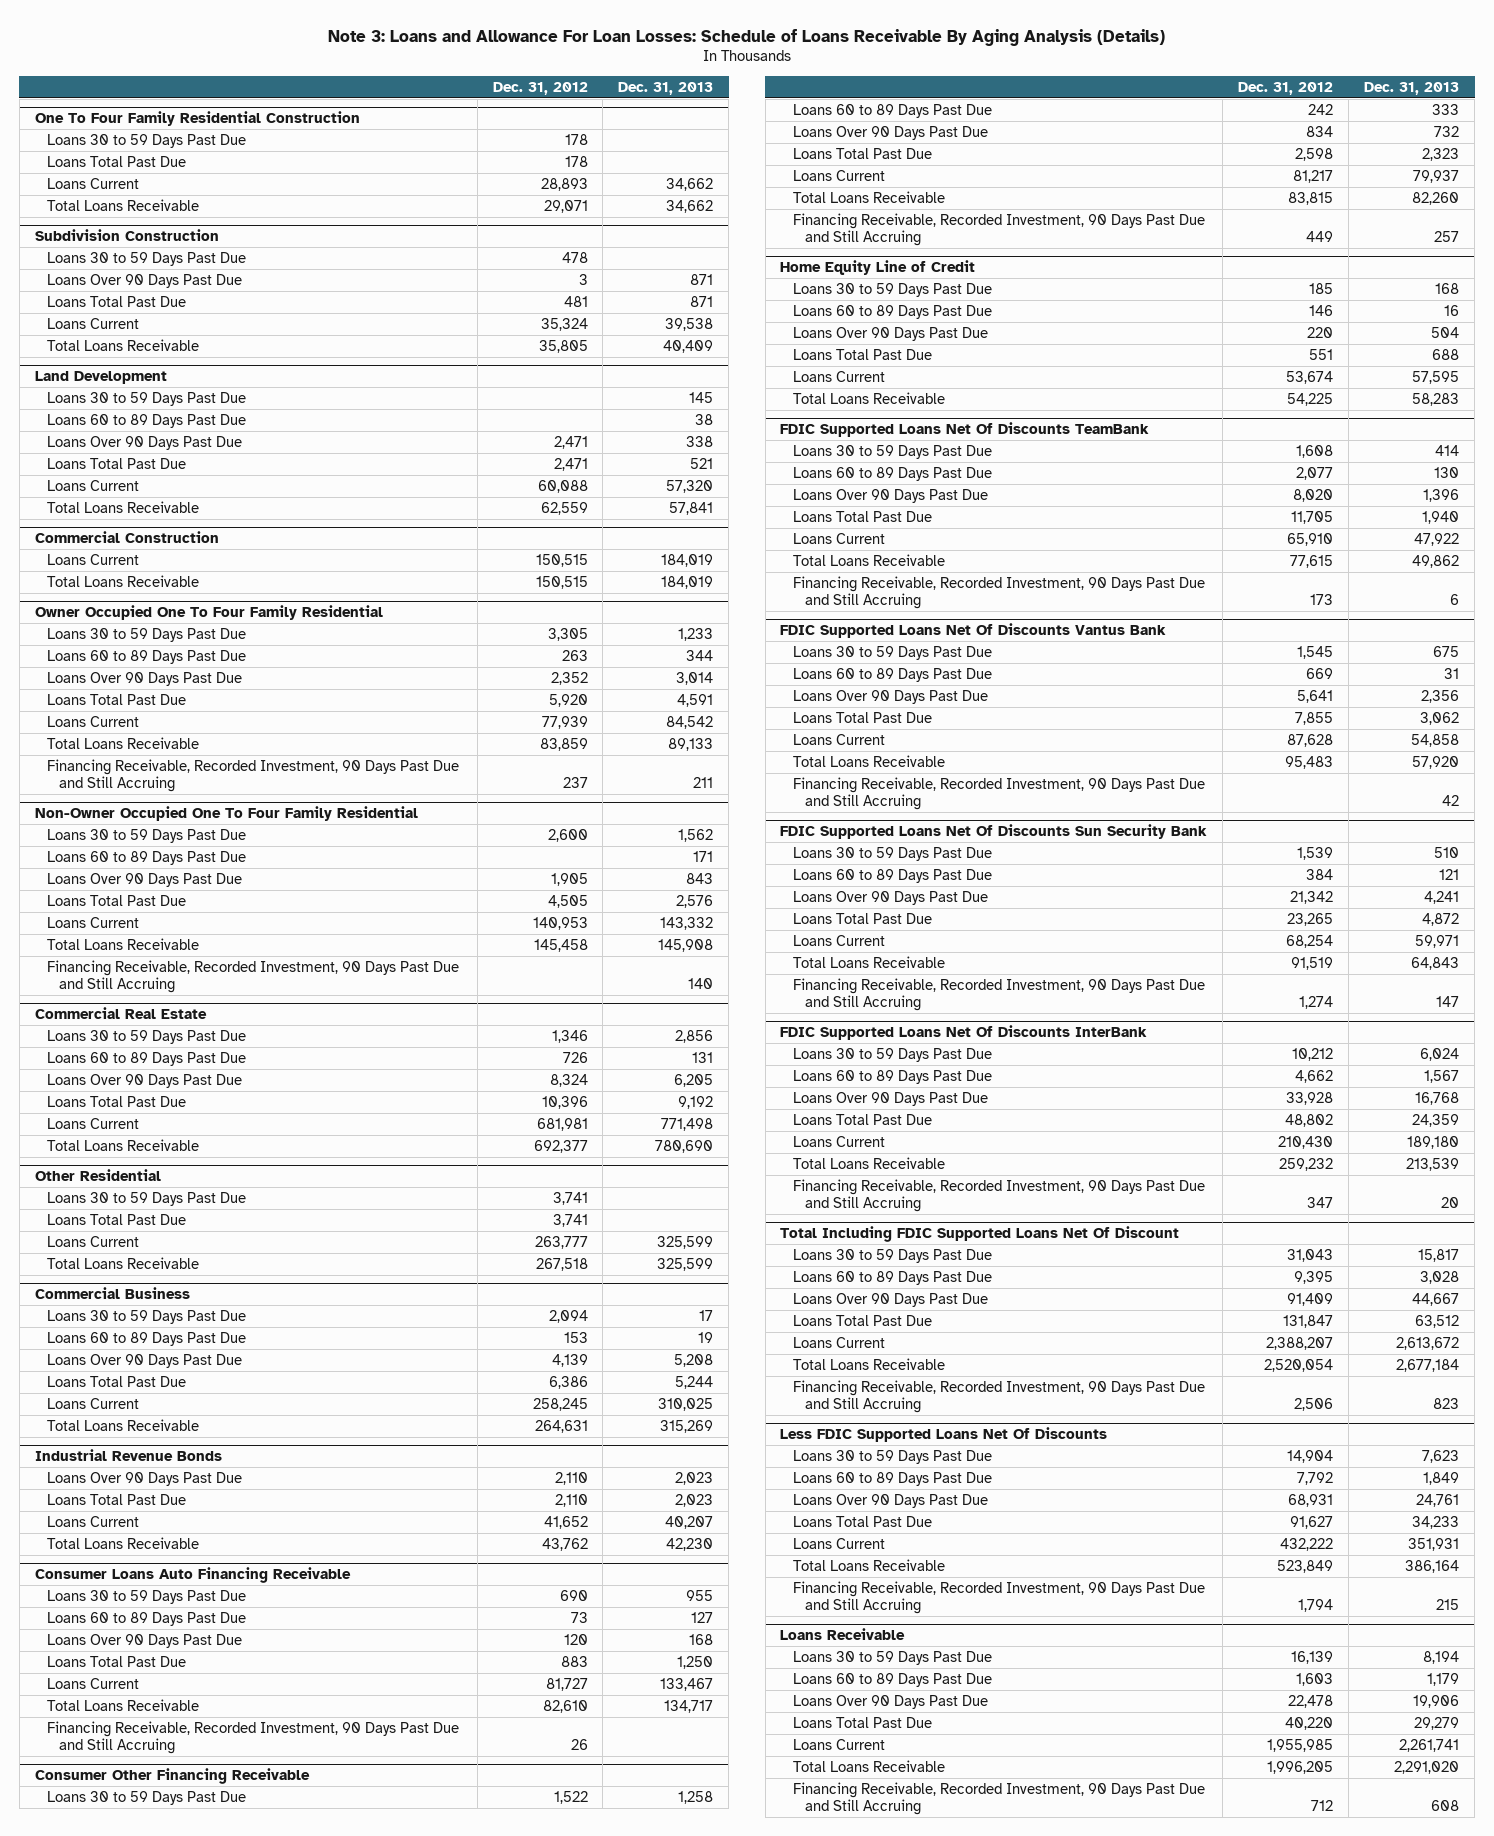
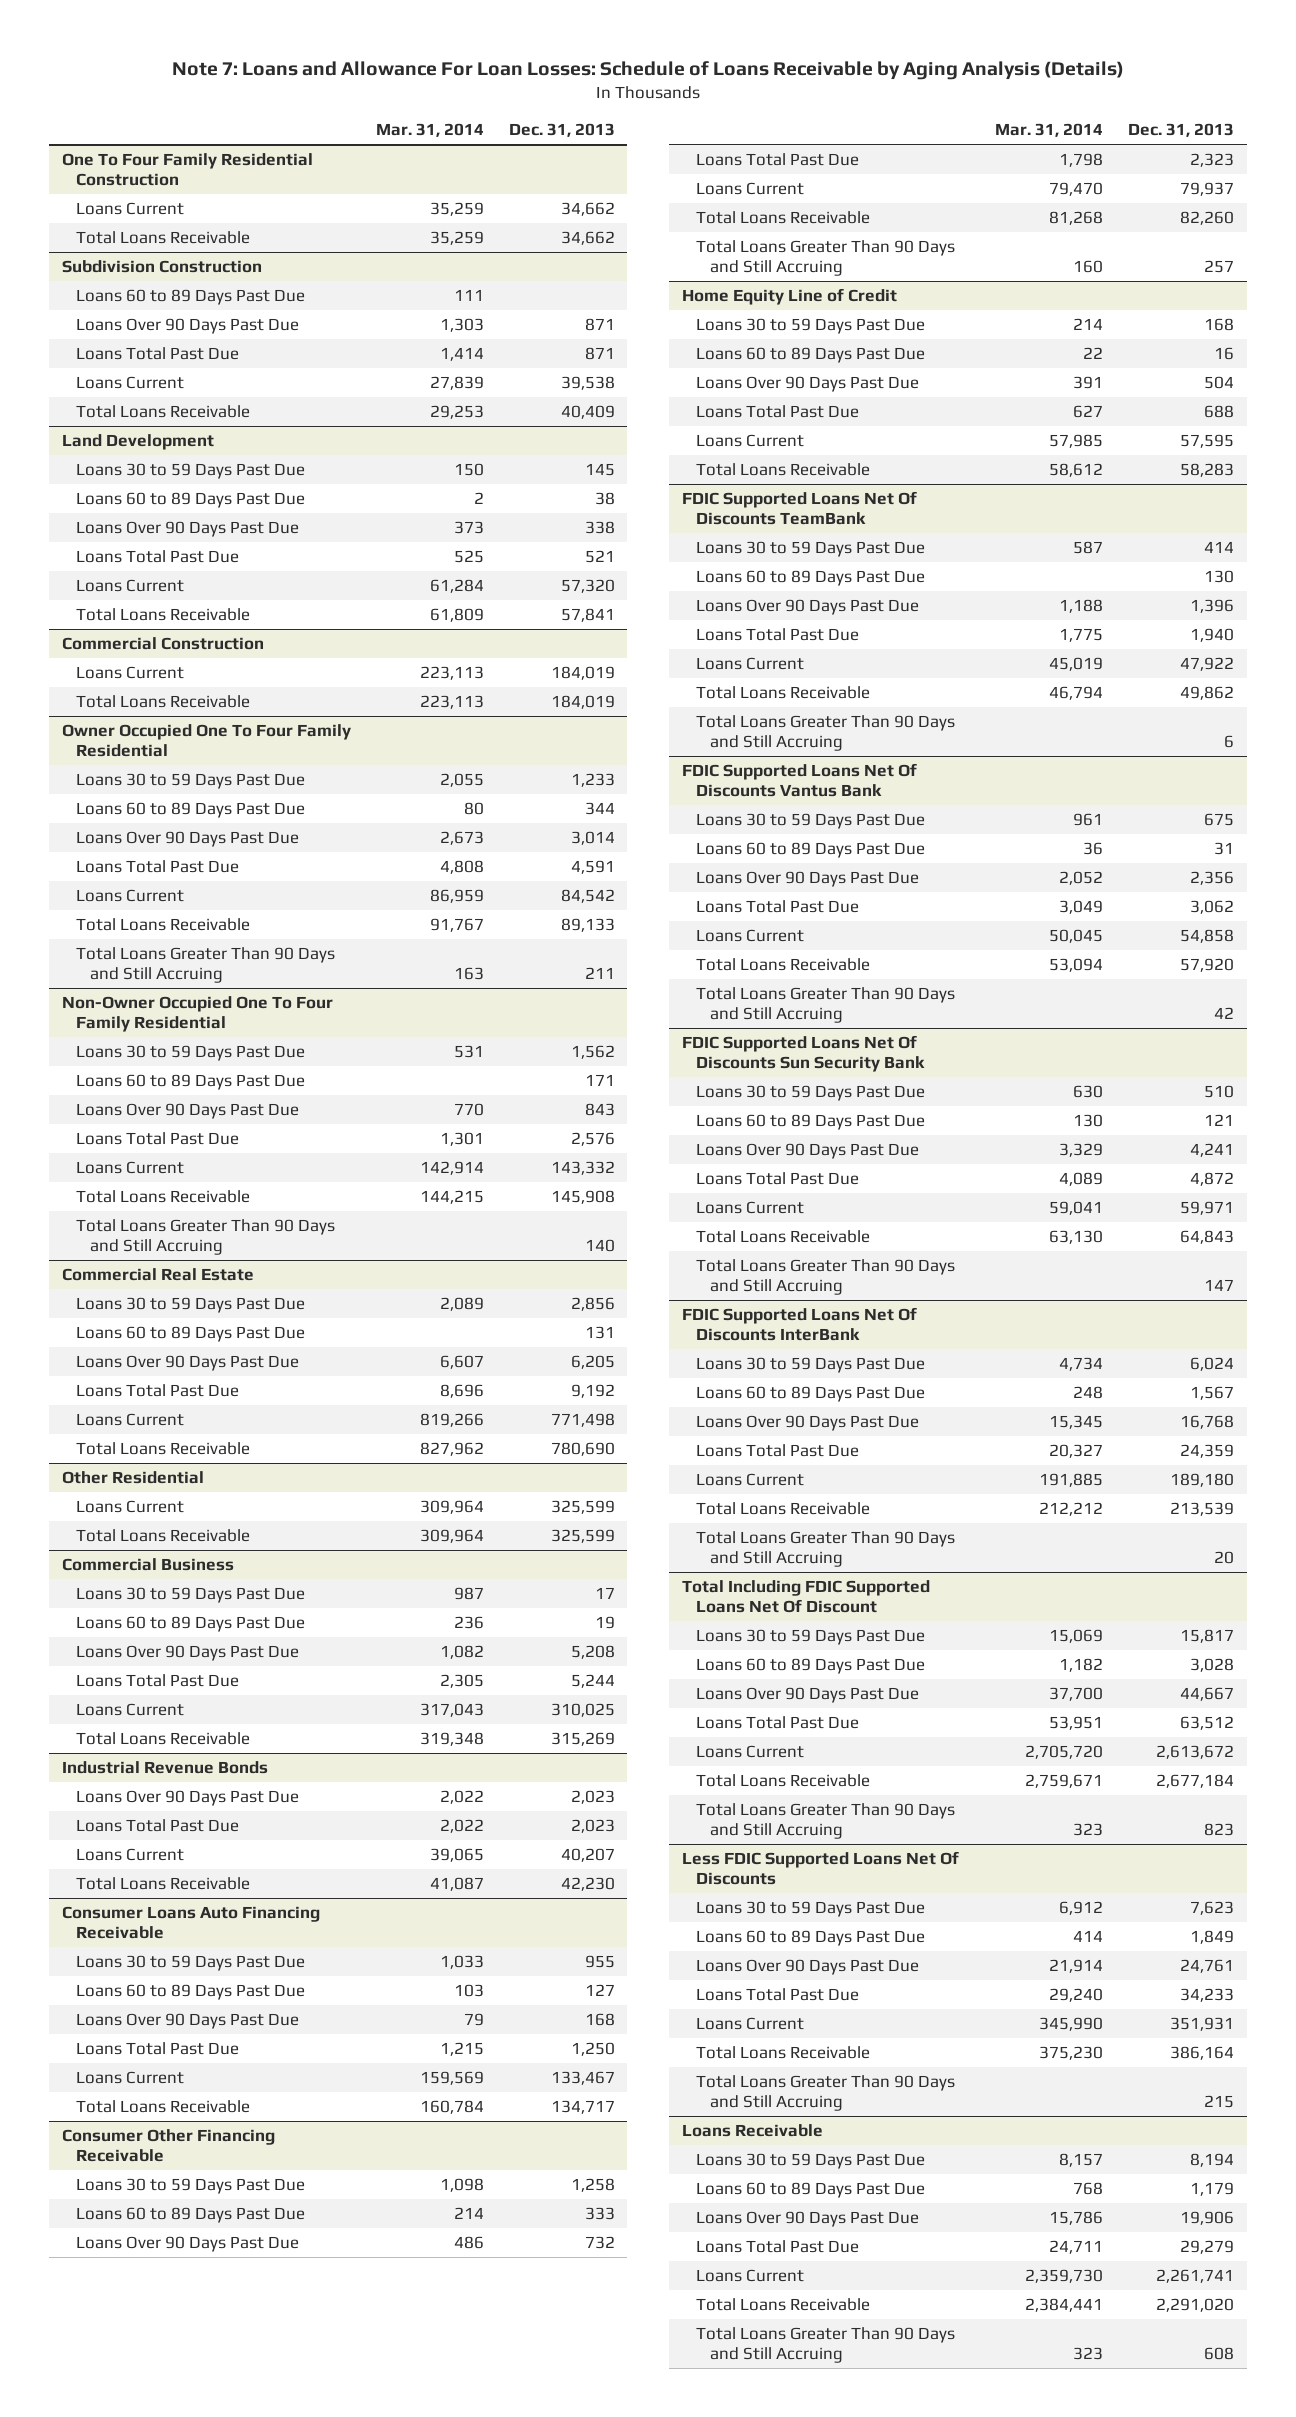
- Note 3: Loans and Allowance For Loan Losses: Schedule of Loans Receivable By Aging Analysis (Details)
+ Note 7: Loans and Allowance For Loan Losses: Schedule of Loans Receivable by Aging Analysis (Details)
- | Dec. 31, 2012 | Dec. 31, 2013
+ | Mar. 31, 2014 | Dec. 31, 2013
@ One To Four Family Residential Construction
- Loans 30 to 59 Days Past Due | 178 |
- Loans Total Past Due | 178 |
@ Subdivision Construction
- Loans 30 to 59 Days Past Due | 478 |
+ Loans 60 to 89 Days Past Due | 111 |
@ Owner Occupied One To Four Family Residential
- Financing Receivable, Recorded Investment, 90 Days Past Due and Still Accruing | 237 | 211
+ Total Loans Greater Than 90 Days and Still Accruing | 163 | 211
@ Non-Owner Occupied One To Four Family Residential
- Financing Receivable, Recorded Investment, 90 Days Past Due and Still Accruing | | 140
+ Total Loans Greater Than 90 Days and Still Accruing | | 140
@ Other Residential
- Loans 30 to 59 Days Past Due | 3,741 |
- Loans Total Past Due | 3,741 |
@ Consumer Loans Auto Financing Receivable
- Financing Receivable, Recorded Investment, 90 Days Past Due and Still Accruing | 26 |
@ Consumer Other Financing Receivable
- Financing Receivable, Recorded Investment, 90 Days Past Due and Still Accruing | 449 | 257
+ Total Loans Greater Than 90 Days and Still Accruing | 160 | 257
@ FDIC Supported Loans Net Of Discounts TeamBank
- Financing Receivable, Recorded Investment, 90 Days Past Due and Still Accruing | 173 | 6
+ Total Loans Greater Than 90 Days and Still Accruing | | 6
@ FDIC Supported Loans Net Of Discounts Vantus Bank
- Financing Receivable, Recorded Investment, 90 Days Past Due and Still Accruing | | 42
+ Total Loans Greater Than 90 Days and Still Accruing | | 42
@ FDIC Supported Loans Net Of Discounts Sun Security Bank
- Financing Receivable, Recorded Investment, 90 Days Past Due and Still Accruing | 1,274 | 147
+ Total Loans Greater Than 90 Days and Still Accruing | | 147
@ FDIC Supported Loans Net Of Discounts InterBank
- Financing Receivable, Recorded Investment, 90 Days Past Due and Still Accruing | 347 | 20
+ Total Loans Greater Than 90 Days and Still Accruing | | 20
@ Total Including FDIC Supported Loans Net Of Discount
- Financing Receivable, Recorded Investment, 90 Days Past Due and Still Accruing | 2,506 | 823
+ Total Loans Greater Than 90 Days and Still Accruing | 323 | 823
@ Less FDIC Supported Loans Net Of Discounts
- Financing Receivable, Recorded Investment, 90 Days Past Due and Still Accruing | 1,794 | 215
+ Total Loans Greater Than 90 Days and Still Accruing | | 215
@ Loans Receivable
- Financing Receivable, Recorded Investment, 90 Days Past Due and Still Accruing | 712 | 608
+ Total Loans Greater Than 90 Days and Still Accruing | 323 | 608

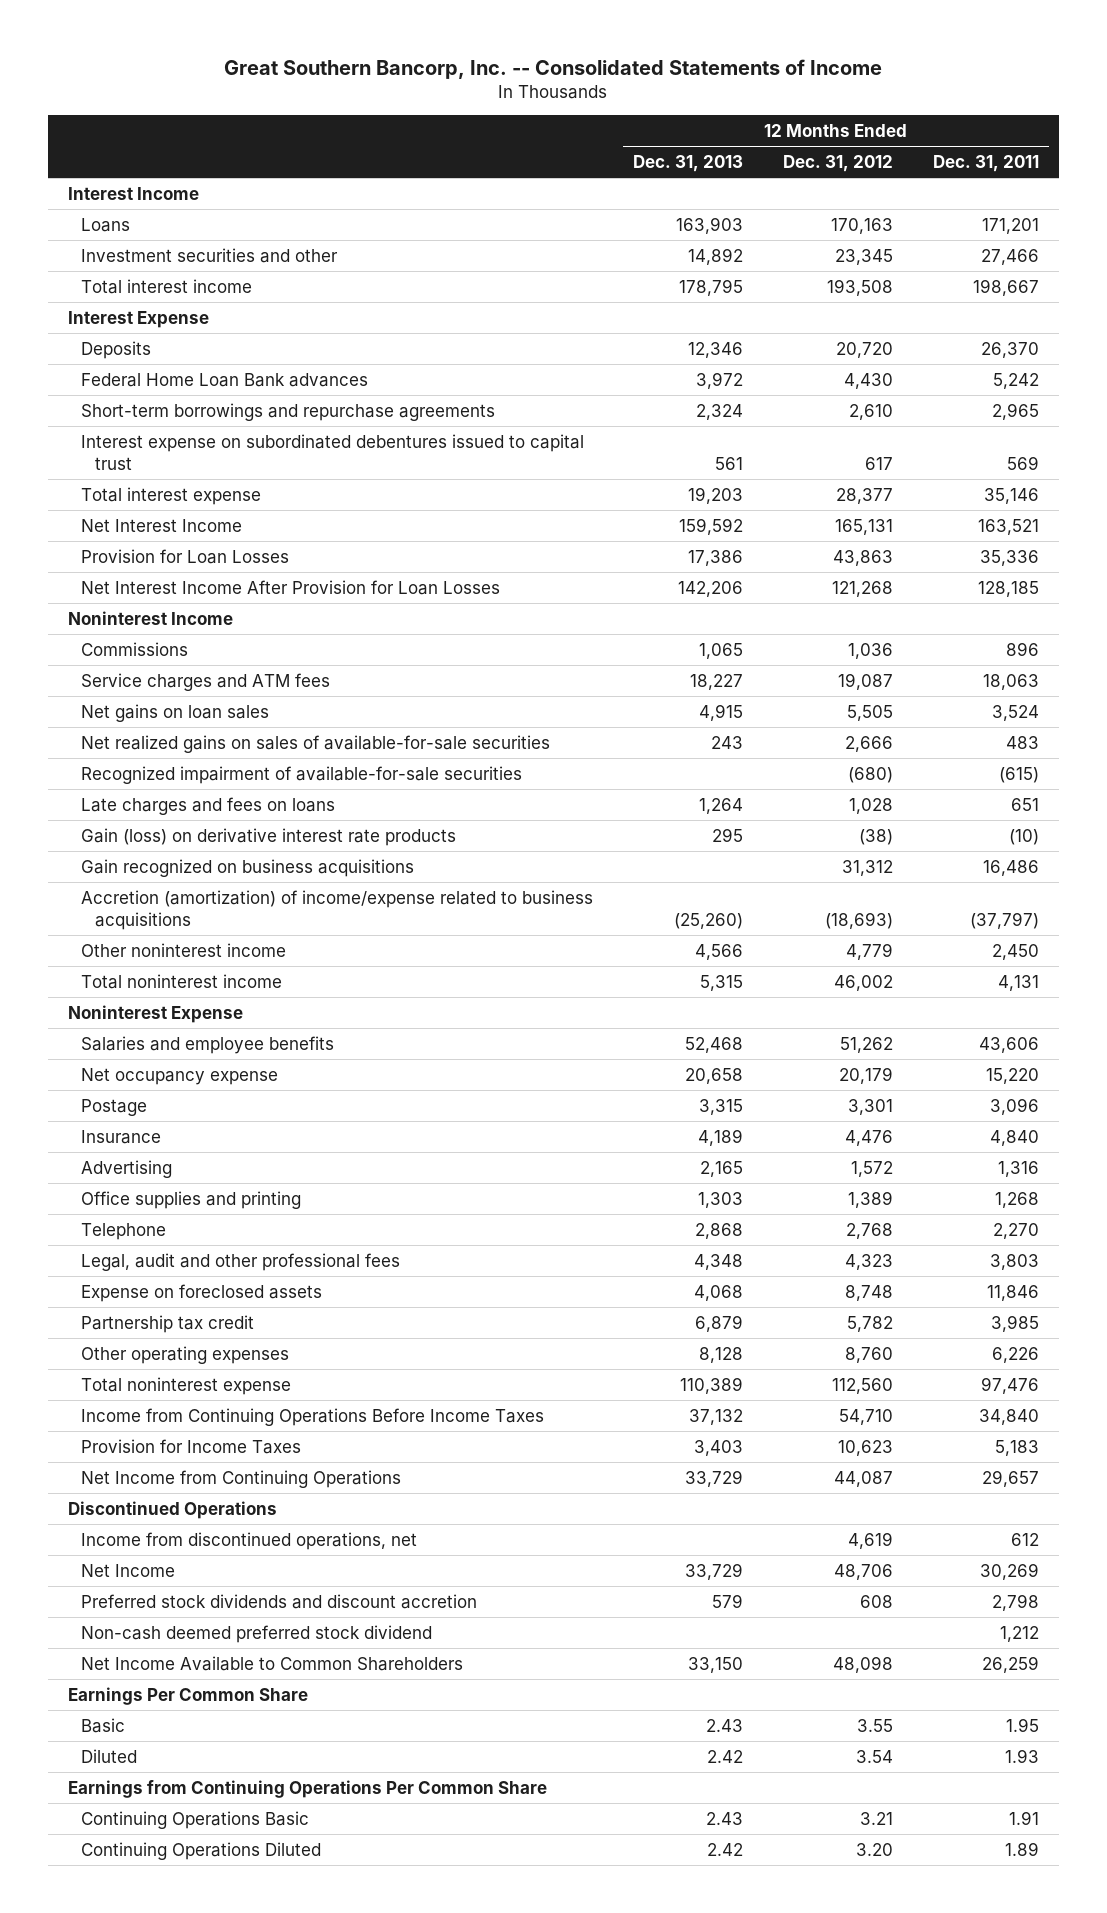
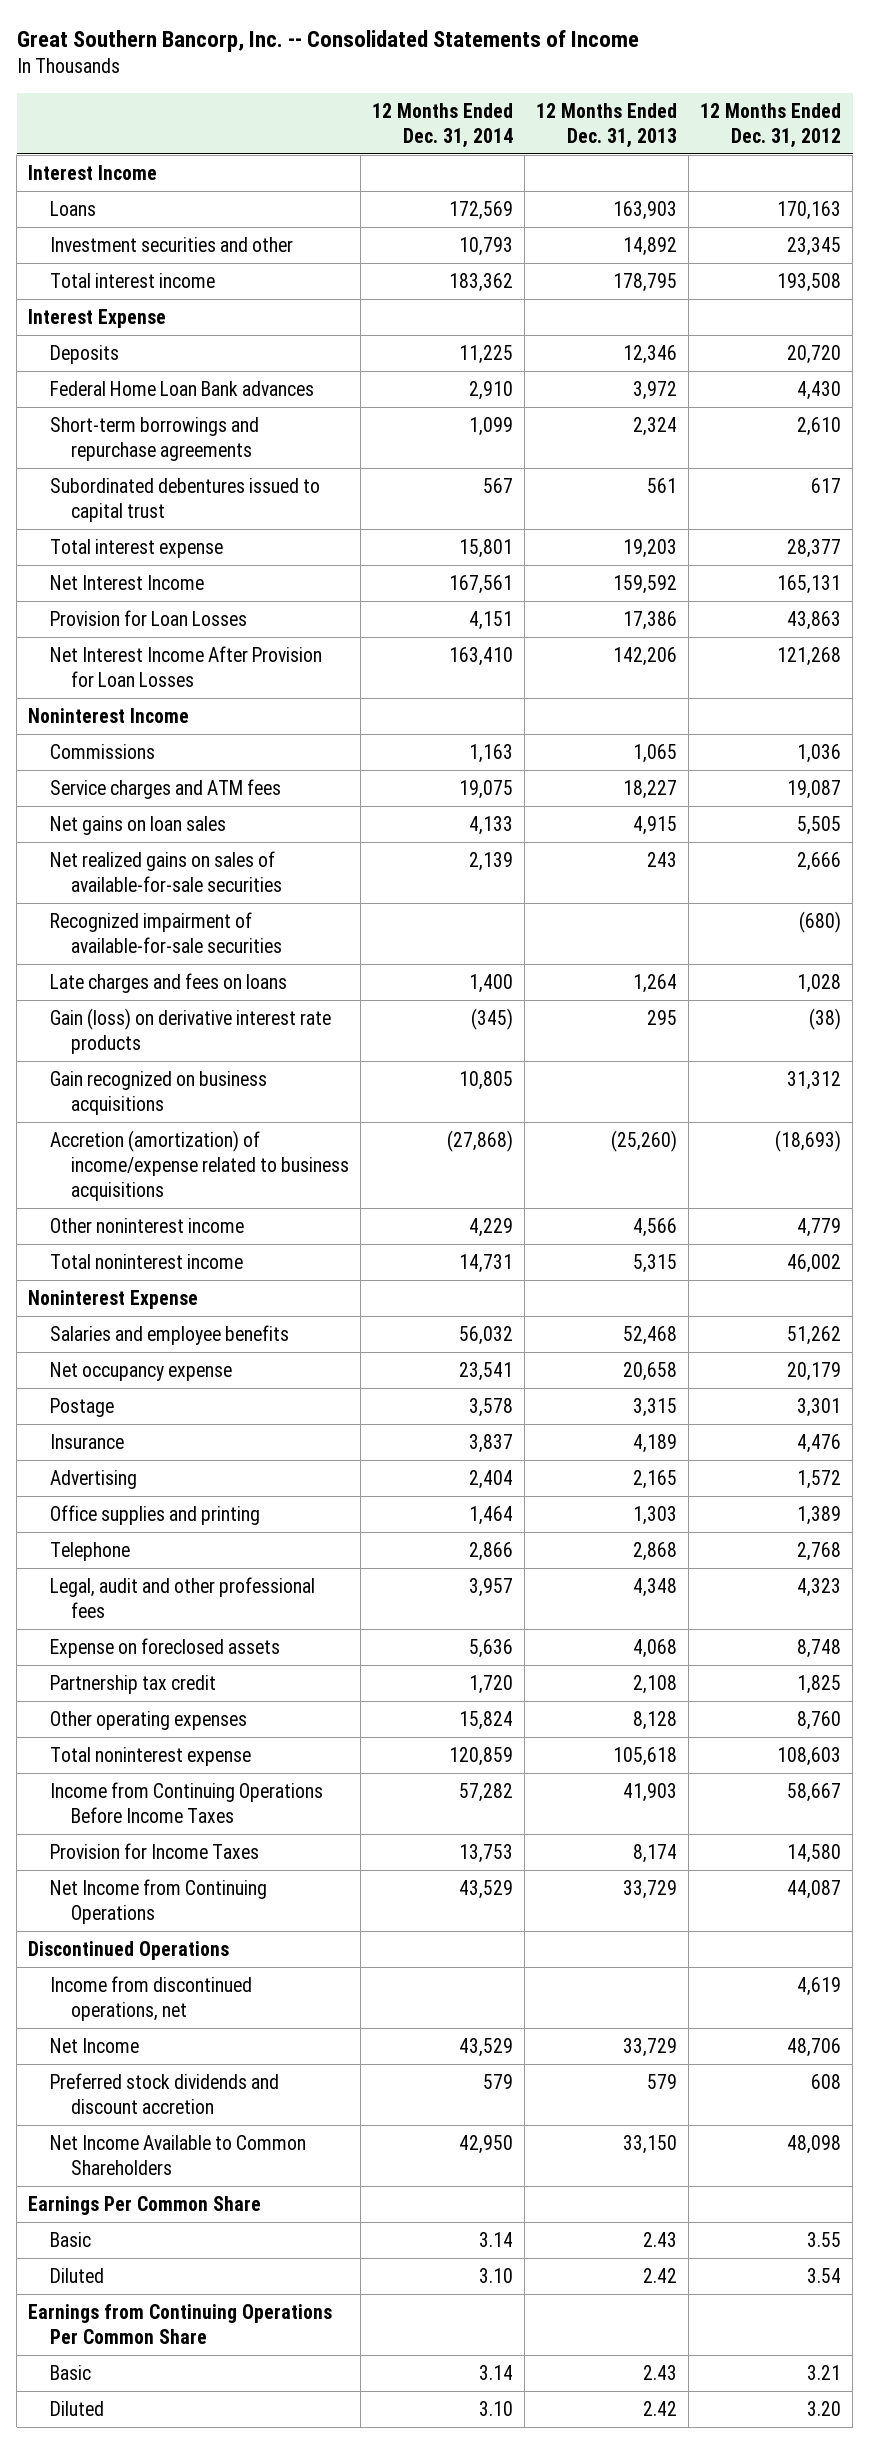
- | 12 Months Ended Dec. 31, 2013 | 12 Months Ended Dec. 31, 2012 | 12 Months Ended Dec. 31, 2011
+ | 12 Months Ended Dec. 31, 2014 | 12 Months Ended Dec. 31, 2013 | 12 Months Ended Dec. 31, 2012
- Interest expense on subordinated debentures issued to capital trust | 561 | 617 | 569
+ Subordinated debentures issued to capital trust | 567 | 561 | 617
- Partnership tax credit | 6,879 | 5,782 | 3,985
+ Partnership tax credit | 1,720 | 2,108 | 1,825
- Total noninterest expense | 110,389 | 112,560 | 97,476
- Income from Continuing Operations Before Income Taxes | 37,132 | 54,710 | 34,840
- Provision for Income Taxes | 3,403 | 10,623 | 5,183
+ Total noninterest expense | 120,859 | 105,618 | 108,603
+ Income from Continuing Operations Before Income Taxes | 57,282 | 41,903 | 58,667
+ Provision for Income Taxes | 13,753 | 8,174 | 14,580
- Non-cash deemed preferred stock dividend | | | 1,212
- Continuing Operations Basic | 2.43 | 3.21 | 1.91
- Continuing Operations Diluted | 2.42 | 3.20 | 1.89
+ Basic | 3.14 | 2.43 | 3.21
+ Diluted | 3.10 | 2.42 | 3.20

